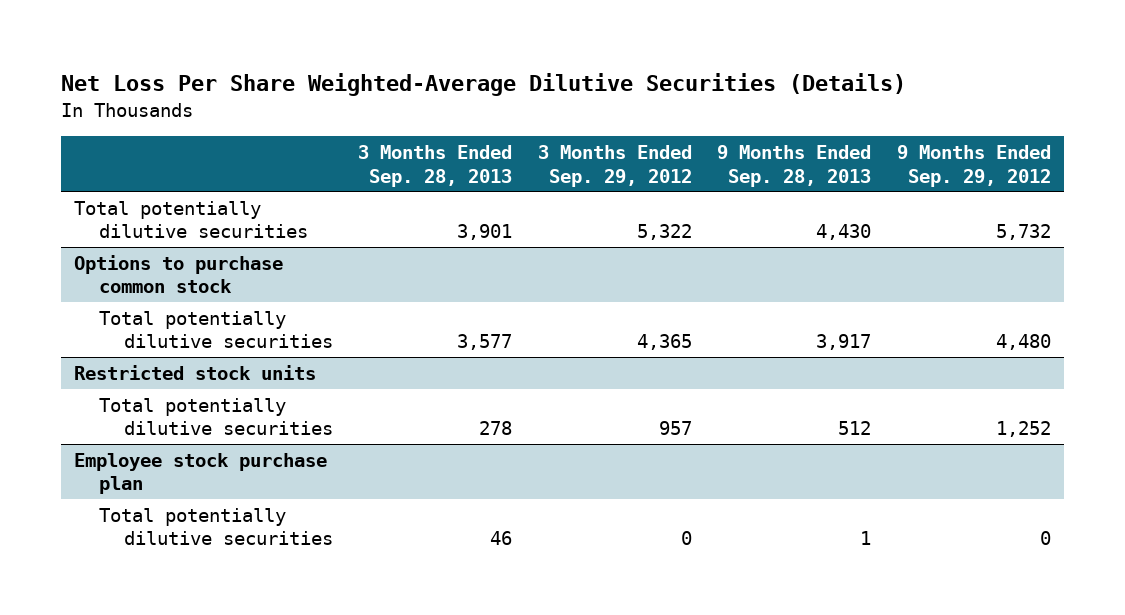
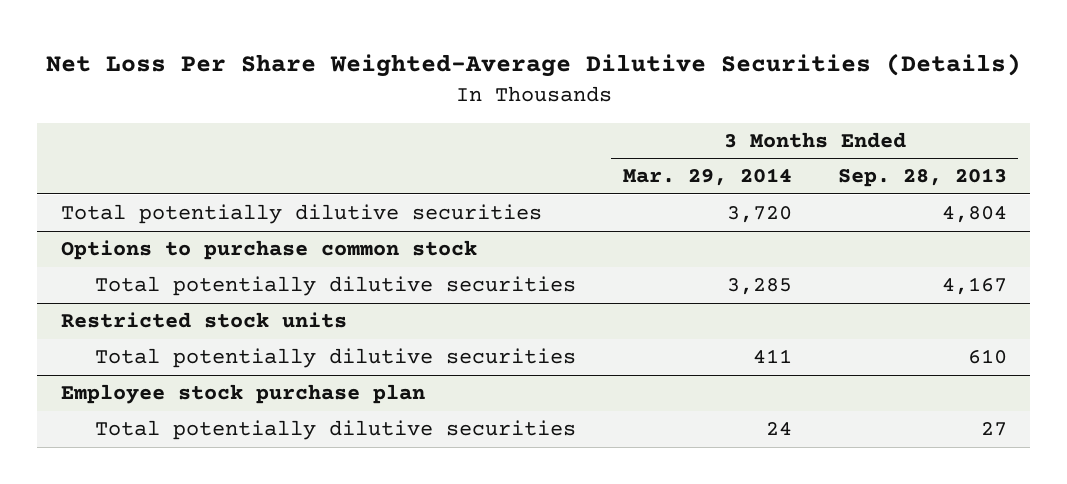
- | 3 Months Ended Sep. 28, 2013 | 3 Months Ended Sep. 29, 2012 | 9 Months Ended Sep. 28, 2013 | 9 Months Ended Sep. 29, 2012
+ | 3 Months Ended Mar. 29, 2014 | 3 Months Ended Sep. 28, 2013
- Total potentially dilutive securities | 3,901 | 5,322 | 4,430 | 5,732
+ Total potentially dilutive securities | 3,720 | 4,804
@ Options to purchase common stock
- Total potentially dilutive securities | 3,577 | 4,365 | 3,917 | 4,480
+ Total potentially dilutive securities | 3,285 | 4,167
@ Restricted stock units
- Total potentially dilutive securities | 278 | 957 | 512 | 1,252
+ Total potentially dilutive securities | 411 | 610
@ Employee stock purchase plan
- Total potentially dilutive securities | 46 | 0 | 1 | 0
+ Total potentially dilutive securities | 24 | 27

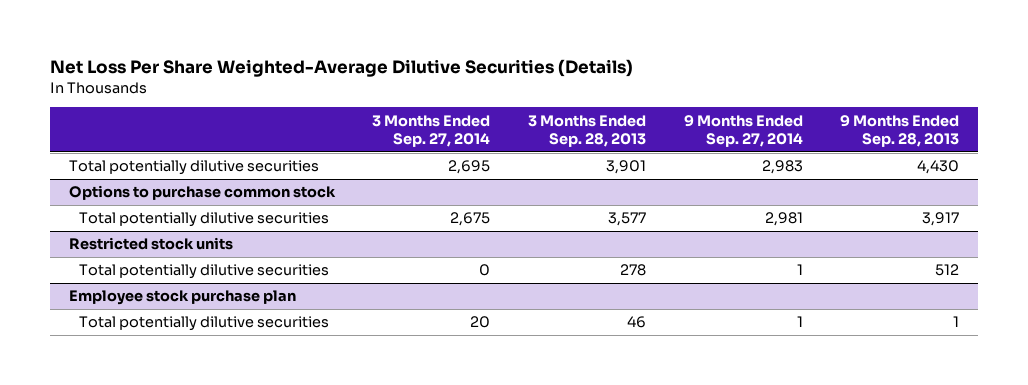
- | 3 Months Ended Mar. 29, 2014 | 3 Months Ended Sep. 28, 2013
+ | 3 Months Ended Sep. 27, 2014 | 3 Months Ended Sep. 28, 2013 | 9 Months Ended Sep. 27, 2014 | 9 Months Ended Sep. 28, 2013
- Total potentially dilutive securities | 3,720 | 4,804
+ Total potentially dilutive securities | 2,695 | 3,901 | 2,983 | 4,430
@ Options to purchase common stock
- Total potentially dilutive securities | 3,285 | 4,167
+ Total potentially dilutive securities | 2,675 | 3,577 | 2,981 | 3,917
@ Restricted stock units
- Total potentially dilutive securities | 411 | 610
+ Total potentially dilutive securities | 0 | 278 | 1 | 512
@ Employee stock purchase plan
- Total potentially dilutive securities | 24 | 27
+ Total potentially dilutive securities | 20 | 46 | 1 | 1

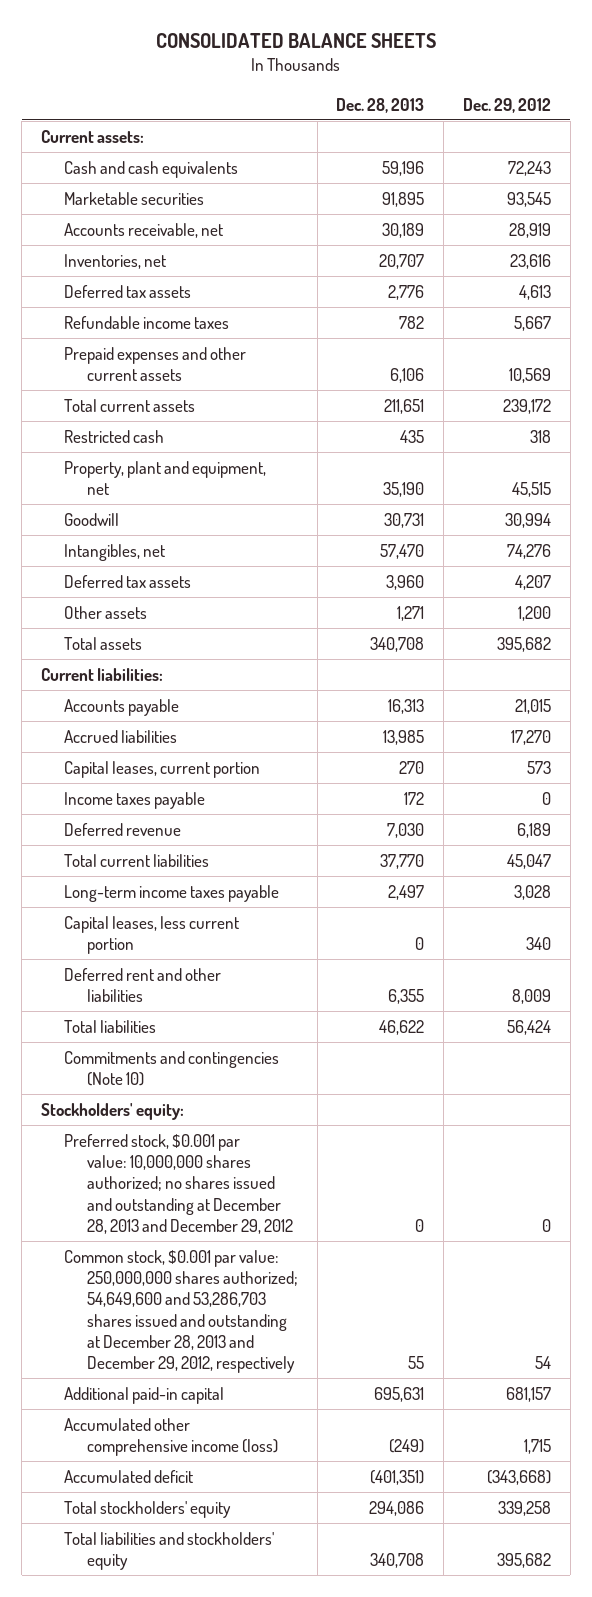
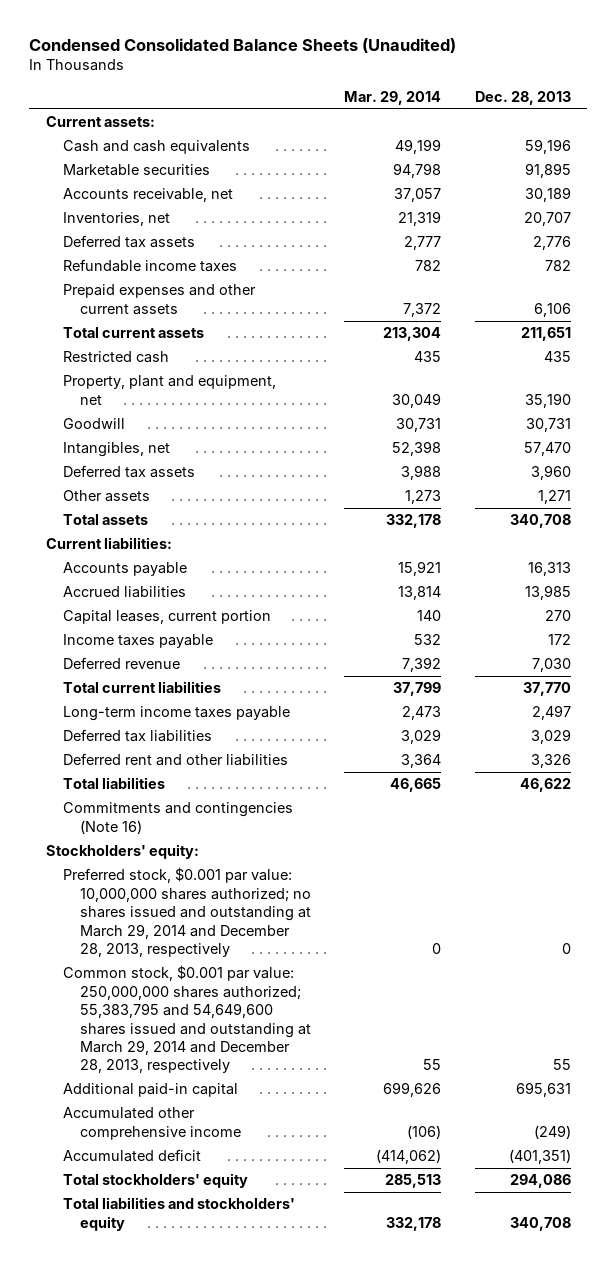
- CONSOLIDATED BALANCE SHEETS
+ Condensed Consolidated Balance Sheets (Unaudited)
- | Dec. 28, 2013 | Dec. 29, 2012
+ | Mar. 29, 2014 | Dec. 28, 2013
- Capital leases, less current portion | 0 | 340
- Deferred rent and other liabilities | 6,355 | 8,009
+ Deferred tax liabilities | 3,029 | 3,029
+ Deferred rent and other liabilities | 3,364 | 3,326
- Commitments and contingencies (Note 10)
+ Commitments and contingencies (Note 16)
- Preferred stock, $0.001 par value: 10,000,000 shares authorized; no shares issued and outstanding at December 28, 2013 and December 29, 2012 | 0 | 0
- Common stock, $0.001 par value: 250,000,000 shares authorized; 54,649,600 and 53,286,703 shares issued and outstanding at December 28, 2013 and December 29, 2012, respectively | 55 | 54
+ Preferred stock, $0.001 par value: 10,000,000 shares authorized; no shares issued and outstanding at March 29, 2014 and December 28, 2013, respectively | 0 | 0
+ Common stock, $0.001 par value: 250,000,000 shares authorized; 55,383,795 and 54,649,600 shares issued and outstanding at March 29, 2014 and December 28, 2013, respectively | 55 | 55
- Accumulated other comprehensive income (loss) | (249) | 1,715
+ Accumulated other comprehensive income | (106) | (249)

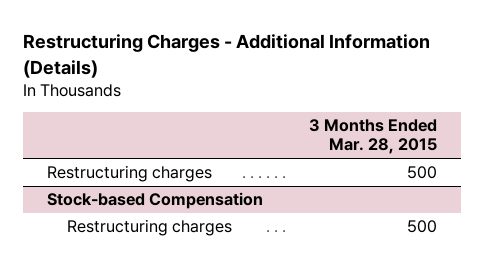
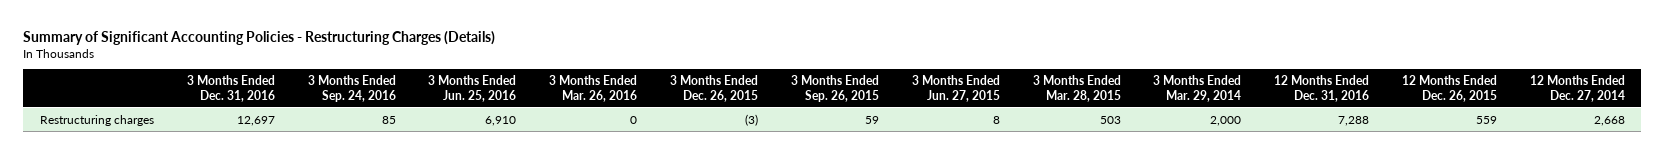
- Restructuring Charges - Additional Information (Details)
+ Summary of Significant Accounting Policies - Restructuring Charges (Details)
- | 3 Months Ended Mar. 28, 2015
+ | 3 Months Ended Dec. 31, 2016 | 3 Months Ended Sep. 24, 2016 | 3 Months Ended Jun. 25, 2016 | 3 Months Ended Mar. 26, 2016 | 3 Months Ended Dec. 26, 2015 | 3 Months Ended Sep. 26, 2015 | 3 Months Ended Jun. 27, 2015 | 3 Months Ended Mar. 28, 2015 | 3 Months Ended Mar. 29, 2014 | 12 Months Ended Dec. 31, 2016 | 12 Months Ended Dec. 26, 2015 | 12 Months Ended Dec. 27, 2014
- Restructuring charges | 500
- Stock-based Compensation
- Restructuring charges | 500
+ Restructuring charges | 12,697 | 85 | 6,910 | 0 | (3) | 59 | 8 | 503 | 2,000 | 7,288 | 559 | 2,668

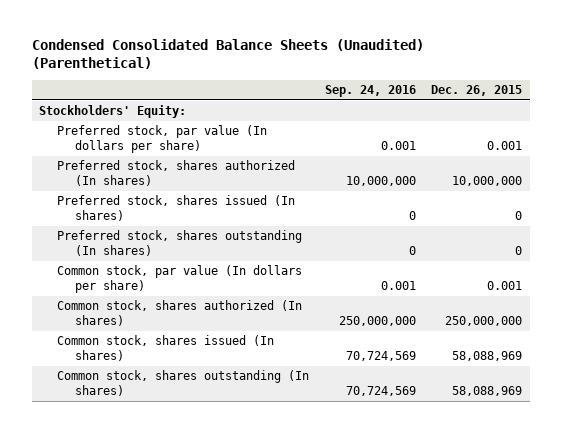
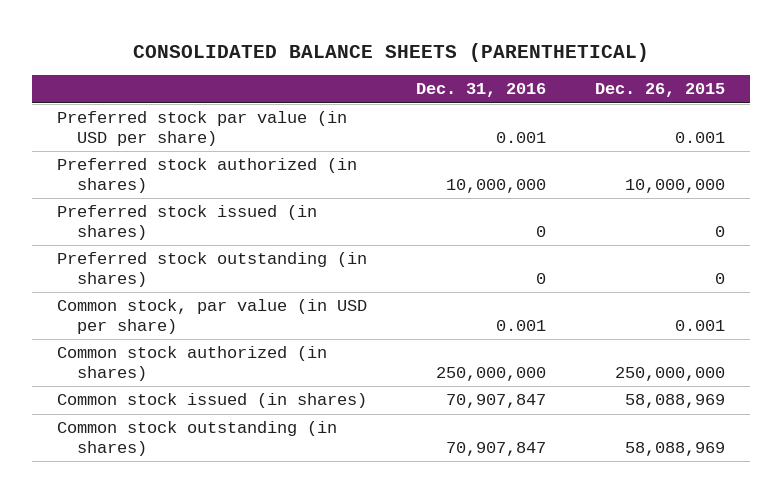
- Condensed Consolidated Balance Sheets (Unaudited) (Parenthetical)
+ CONSOLIDATED BALANCE SHEETS (PARENTHETICAL)
- | Sep. 24, 2016 | Dec. 26, 2015
+ | Dec. 31, 2016 | Dec. 26, 2015
- Stockholders' Equity:
- Preferred stock, par value (In dollars per share) | 0.001 | 0.001
- Preferred stock, shares authorized (In shares) | 10,000,000 | 10,000,000
- Preferred stock, shares issued (In shares) | 0 | 0
- Preferred stock, shares outstanding (In shares) | 0 | 0
- Common stock, par value (In dollars per share) | 0.001 | 0.001
- Common stock, shares authorized (In shares) | 250,000,000 | 250,000,000
- Common stock, shares issued (In shares) | 70,724,569 | 58,088,969
- Common stock, shares outstanding (In shares) | 70,724,569 | 58,088,969
+ Preferred stock par value (in USD per share) | 0.001 | 0.001
+ Preferred stock authorized (in shares) | 10,000,000 | 10,000,000
+ Preferred stock issued (in shares) | 0 | 0
+ Preferred stock outstanding (in shares) | 0 | 0
+ Common stock, par value (in USD per share) | 0.001 | 0.001
+ Common stock authorized (in shares) | 250,000,000 | 250,000,000
+ Common stock issued (in shares) | 70,907,847 | 58,088,969
+ Common stock outstanding (in shares) | 70,907,847 | 58,088,969

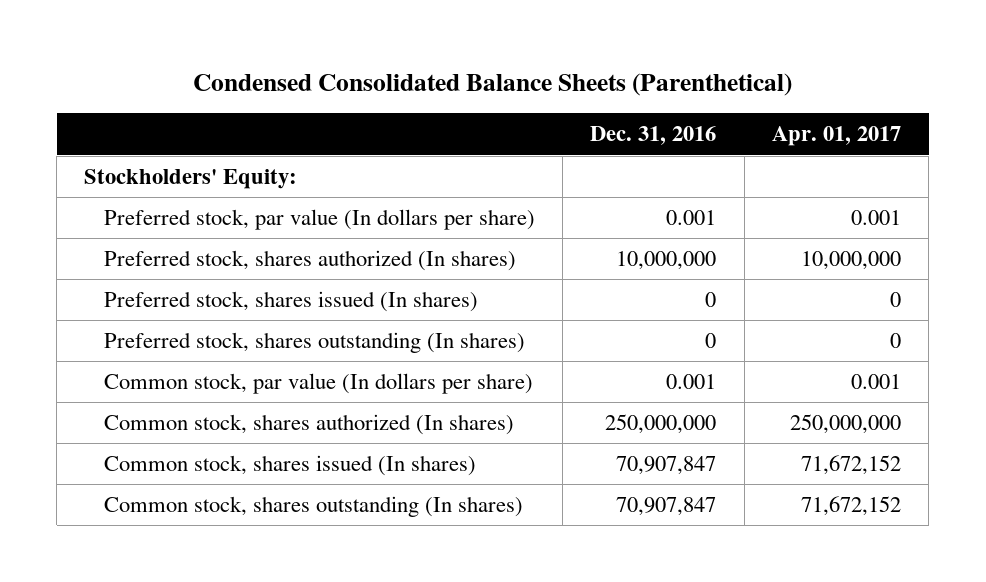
- CONSOLIDATED BALANCE SHEETS (PARENTHETICAL)
+ Condensed Consolidated Balance Sheets (Parenthetical)
- | Dec. 31, 2016 | Dec. 26, 2015
+ | Dec. 31, 2016 | Apr. 01, 2017
- Preferred stock par value (in USD per share) | 0.001 | 0.001
- Preferred stock authorized (in shares) | 10,000,000 | 10,000,000
- Preferred stock issued (in shares) | 0 | 0
- Preferred stock outstanding (in shares) | 0 | 0
- Common stock, par value (in USD per share) | 0.001 | 0.001
- Common stock authorized (in shares) | 250,000,000 | 250,000,000
- Common stock issued (in shares) | 70,907,847 | 58,088,969
- Common stock outstanding (in shares) | 70,907,847 | 58,088,969
+ Stockholders' Equity:
+ Preferred stock, par value (In dollars per share) | 0.001 | 0.001
+ Preferred stock, shares authorized (In shares) | 10,000,000 | 10,000,000
+ Preferred stock, shares issued (In shares) | 0 | 0
+ Preferred stock, shares outstanding (In shares) | 0 | 0
+ Common stock, par value (In dollars per share) | 0.001 | 0.001
+ Common stock, shares authorized (In shares) | 250,000,000 | 250,000,000
+ Common stock, shares issued (In shares) | 70,907,847 | 71,672,152
+ Common stock, shares outstanding (In shares) | 70,907,847 | 71,672,152

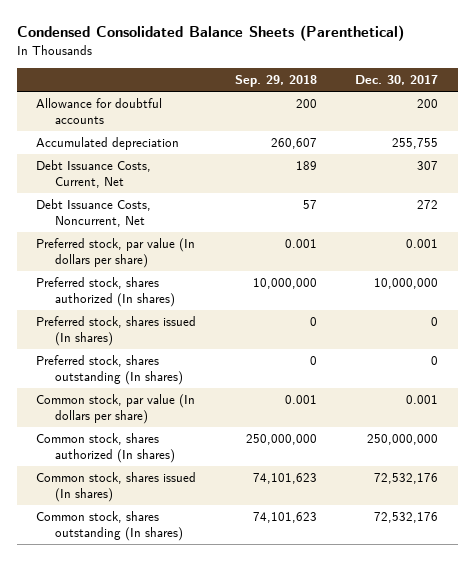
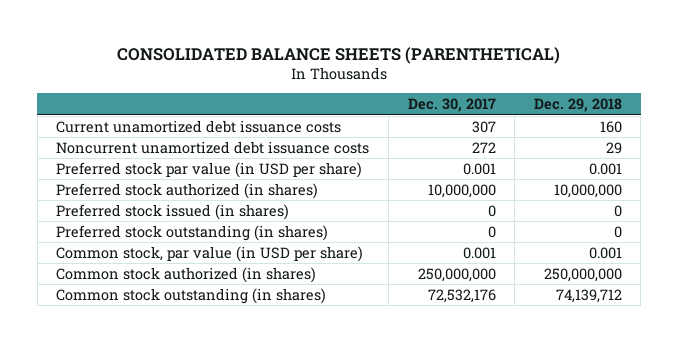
- Condensed Consolidated Balance Sheets (Parenthetical)
+ CONSOLIDATED BALANCE SHEETS (PARENTHETICAL)
- | Sep. 29, 2018 | Dec. 30, 2017
+ | Dec. 30, 2017 | Dec. 29, 2018
- Allowance for doubtful accounts | 200 | 200
- Accumulated depreciation | 260,607 | 255,755
- Debt Issuance Costs, Current, Net | 189 | 307
- Debt Issuance Costs, Noncurrent, Net | 57 | 272
- Preferred stock, par value (In dollars per share) | 0.001 | 0.001
- Preferred stock, shares authorized (In shares) | 10,000,000 | 10,000,000
- Preferred stock, shares issued (In shares) | 0 | 0
- Preferred stock, shares outstanding (In shares) | 0 | 0
- Common stock, par value (In dollars per share) | 0.001 | 0.001
- Common stock, shares authorized (In shares) | 250,000,000 | 250,000,000
- Common stock, shares issued (In shares) | 74,101,623 | 72,532,176
- Common stock, shares outstanding (In shares) | 74,101,623 | 72,532,176
+ Current unamortized debt issuance costs | 307 | 160
+ Noncurrent unamortized debt issuance costs | 272 | 29
+ Preferred stock par value (in USD per share) | 0.001 | 0.001
+ Preferred stock authorized (in shares) | 10,000,000 | 10,000,000
+ Preferred stock issued (in shares) | 0 | 0
+ Preferred stock outstanding (in shares) | 0 | 0
+ Common stock, par value (in USD per share) | 0.001 | 0.001
+ Common stock authorized (in shares) | 250,000,000 | 250,000,000
+ Common stock outstanding (in shares) | 72,532,176 | 74,139,712

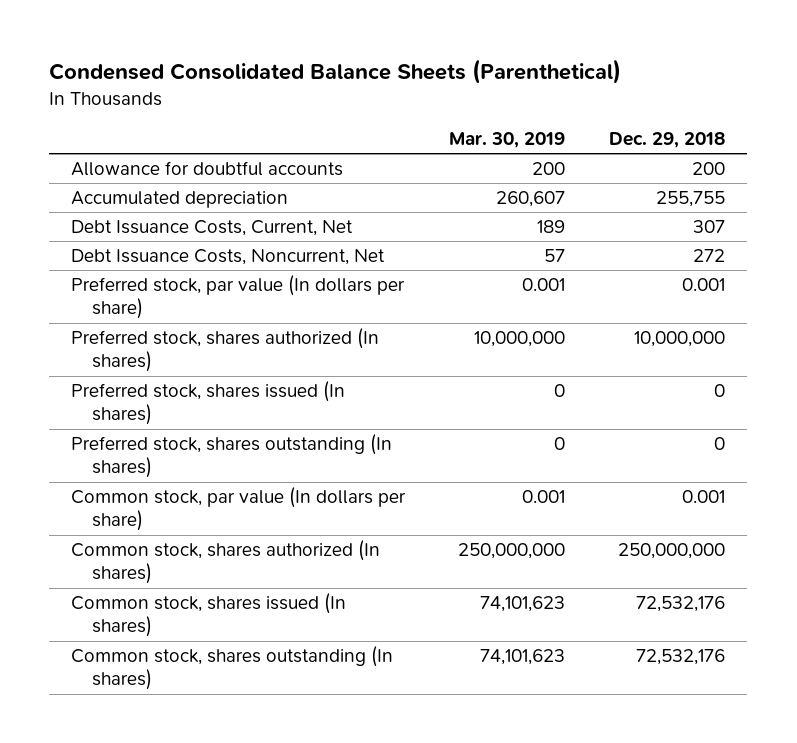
- CONSOLIDATED BALANCE SHEETS (PARENTHETICAL)
+ Condensed Consolidated Balance Sheets (Parenthetical)
- | Dec. 30, 2017 | Dec. 29, 2018
+ | Mar. 30, 2019 | Dec. 29, 2018
- Current unamortized debt issuance costs | 307 | 160
- Noncurrent unamortized debt issuance costs | 272 | 29
- Preferred stock par value (in USD per share) | 0.001 | 0.001
- Preferred stock authorized (in shares) | 10,000,000 | 10,000,000
- Preferred stock issued (in shares) | 0 | 0
- Preferred stock outstanding (in shares) | 0 | 0
- Common stock, par value (in USD per share) | 0.001 | 0.001
- Common stock authorized (in shares) | 250,000,000 | 250,000,000
- Common stock outstanding (in shares) | 72,532,176 | 74,139,712
+ Allowance for doubtful accounts | 200 | 200
+ Accumulated depreciation | 260,607 | 255,755
+ Debt Issuance Costs, Current, Net | 189 | 307
+ Debt Issuance Costs, Noncurrent, Net | 57 | 272
+ Preferred stock, par value (In dollars per share) | 0.001 | 0.001
+ Preferred stock, shares authorized (In shares) | 10,000,000 | 10,000,000
+ Preferred stock, shares issued (In shares) | 0 | 0
+ Preferred stock, shares outstanding (In shares) | 0 | 0
+ Common stock, par value (In dollars per share) | 0.001 | 0.001
+ Common stock, shares authorized (In shares) | 250,000,000 | 250,000,000
+ Common stock, shares issued (In shares) | 74,101,623 | 72,532,176
+ Common stock, shares outstanding (In shares) | 74,101,623 | 72,532,176

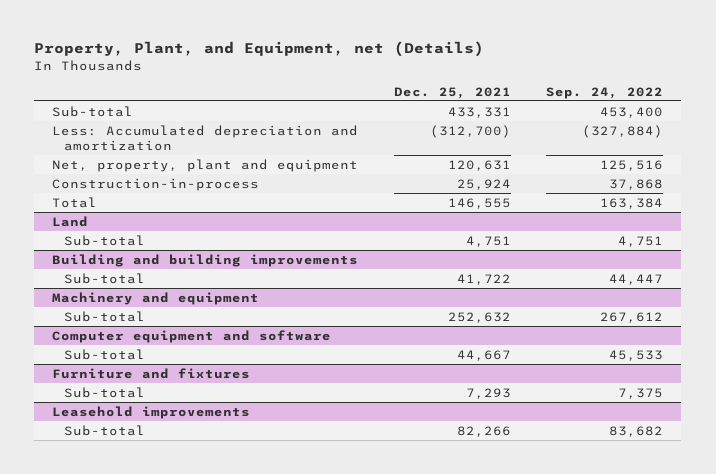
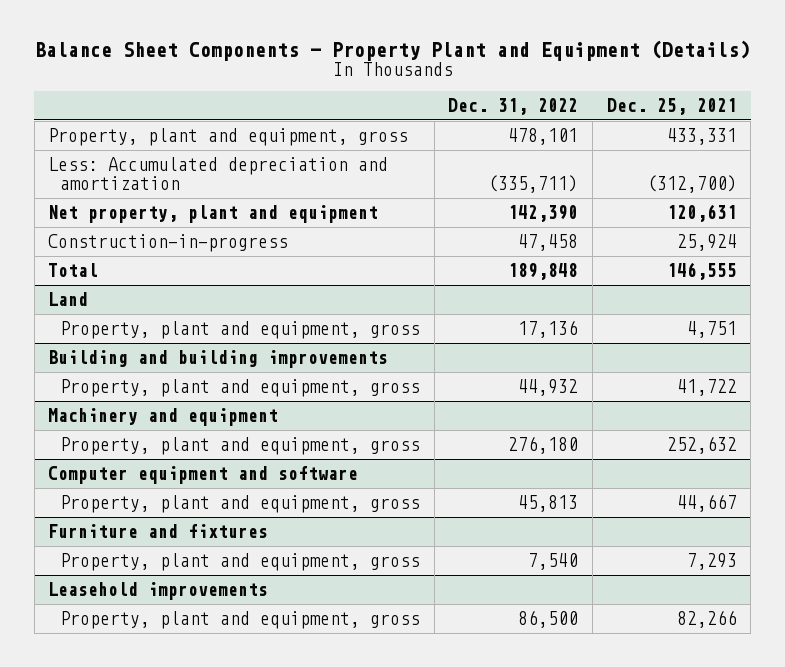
- Property, Plant, and Equipment, net (Details)
+ Balance Sheet Components - Property Plant and Equipment (Details)
- | Dec. 25, 2021 | Sep. 24, 2022
+ | Dec. 31, 2022 | Dec. 25, 2021
- Sub-total | 433,331 | 453,400
+ Property, plant and equipment, gross | 478,101 | 433,331
- Net, property, plant and equipment | 120,631 | 125,516
- Construction-in-process | 25,924 | 37,868
+ Net property, plant and equipment | 142,390 | 120,631
+ Construction-in-progress | 47,458 | 25,924
@ Land
- Sub-total | 4,751 | 4,751
+ Property, plant and equipment, gross | 17,136 | 4,751
@ Building and building improvements
- Sub-total | 41,722 | 44,447
+ Property, plant and equipment, gross | 44,932 | 41,722
@ Machinery and equipment
- Sub-total | 252,632 | 267,612
+ Property, plant and equipment, gross | 276,180 | 252,632
@ Computer equipment and software
- Sub-total | 44,667 | 45,533
+ Property, plant and equipment, gross | 45,813 | 44,667
@ Furniture and fixtures
- Sub-total | 7,293 | 7,375
+ Property, plant and equipment, gross | 7,540 | 7,293
@ Leasehold improvements
- Sub-total | 82,266 | 83,682
+ Property, plant and equipment, gross | 86,500 | 82,266

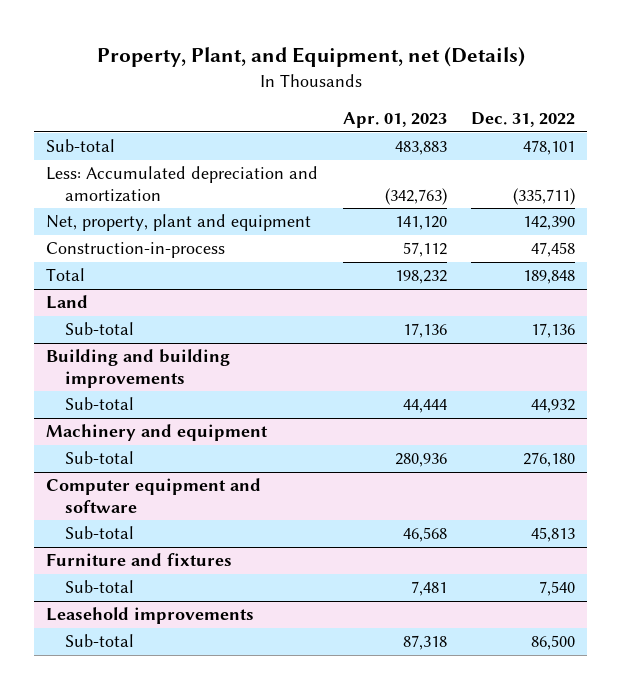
- Balance Sheet Components - Property Plant and Equipment (Details)
+ Property, Plant, and Equipment, net (Details)
- | Dec. 31, 2022 | Dec. 25, 2021
+ | Apr. 01, 2023 | Dec. 31, 2022
- Property, plant and equipment, gross | 478,101 | 433,331
+ Sub-total | 483,883 | 478,101
- Net property, plant and equipment | 142,390 | 120,631
- Construction-in-progress | 47,458 | 25,924
+ Net, property, plant and equipment | 141,120 | 142,390
+ Construction-in-process | 57,112 | 47,458
@ Land
- Property, plant and equipment, gross | 17,136 | 4,751
+ Sub-total | 17,136 | 17,136
@ Building and building improvements
- Property, plant and equipment, gross | 44,932 | 41,722
+ Sub-total | 44,444 | 44,932
@ Machinery and equipment
- Property, plant and equipment, gross | 276,180 | 252,632
+ Sub-total | 280,936 | 276,180
@ Computer equipment and software
- Property, plant and equipment, gross | 45,813 | 44,667
+ Sub-total | 46,568 | 45,813
@ Furniture and fixtures
- Property, plant and equipment, gross | 7,540 | 7,293
+ Sub-total | 7,481 | 7,540
@ Leasehold improvements
- Property, plant and equipment, gross | 86,500 | 82,266
+ Sub-total | 87,318 | 86,500

